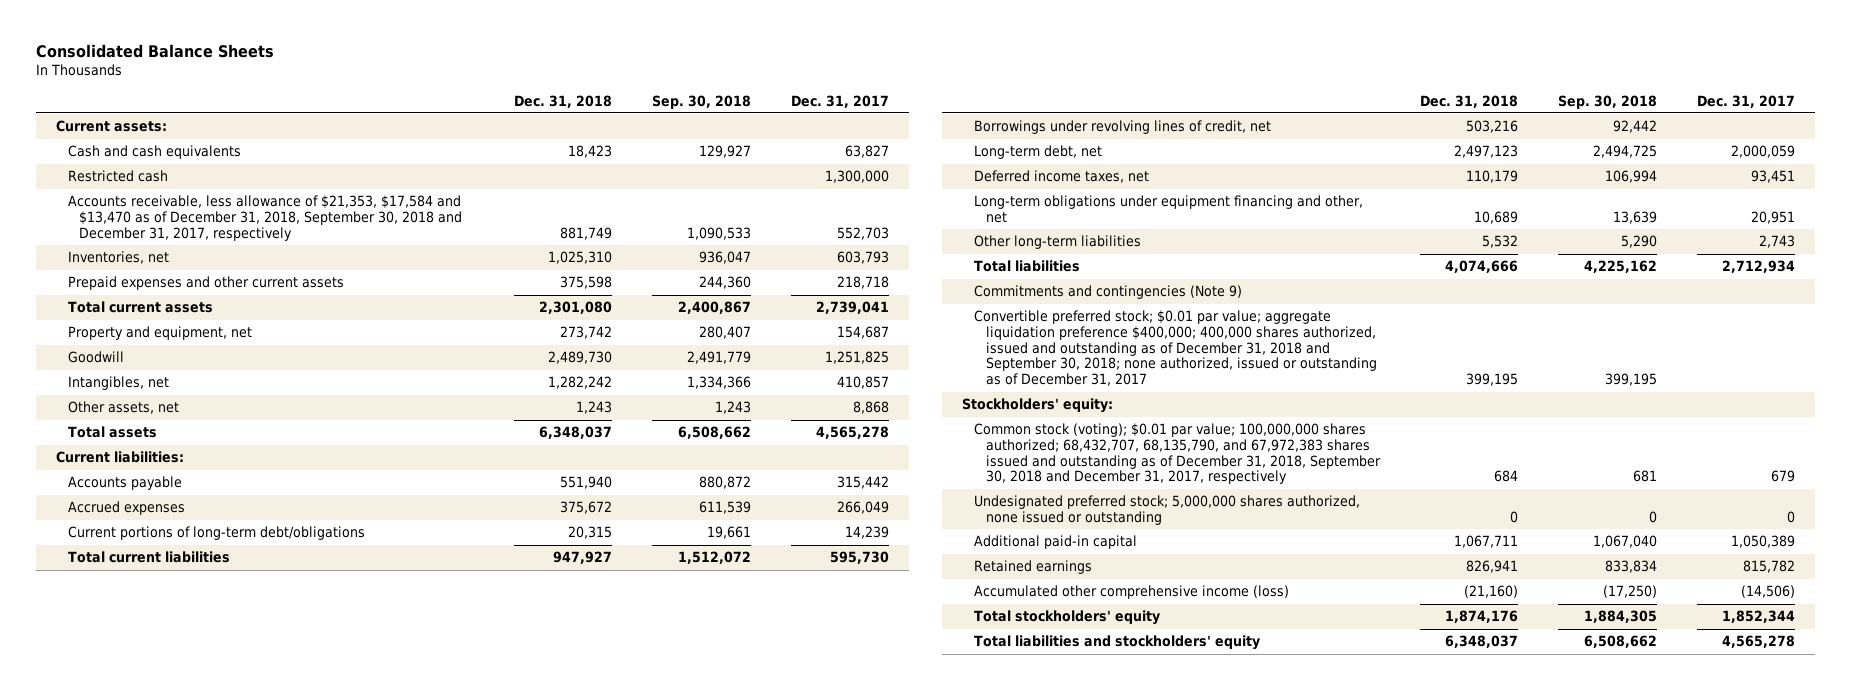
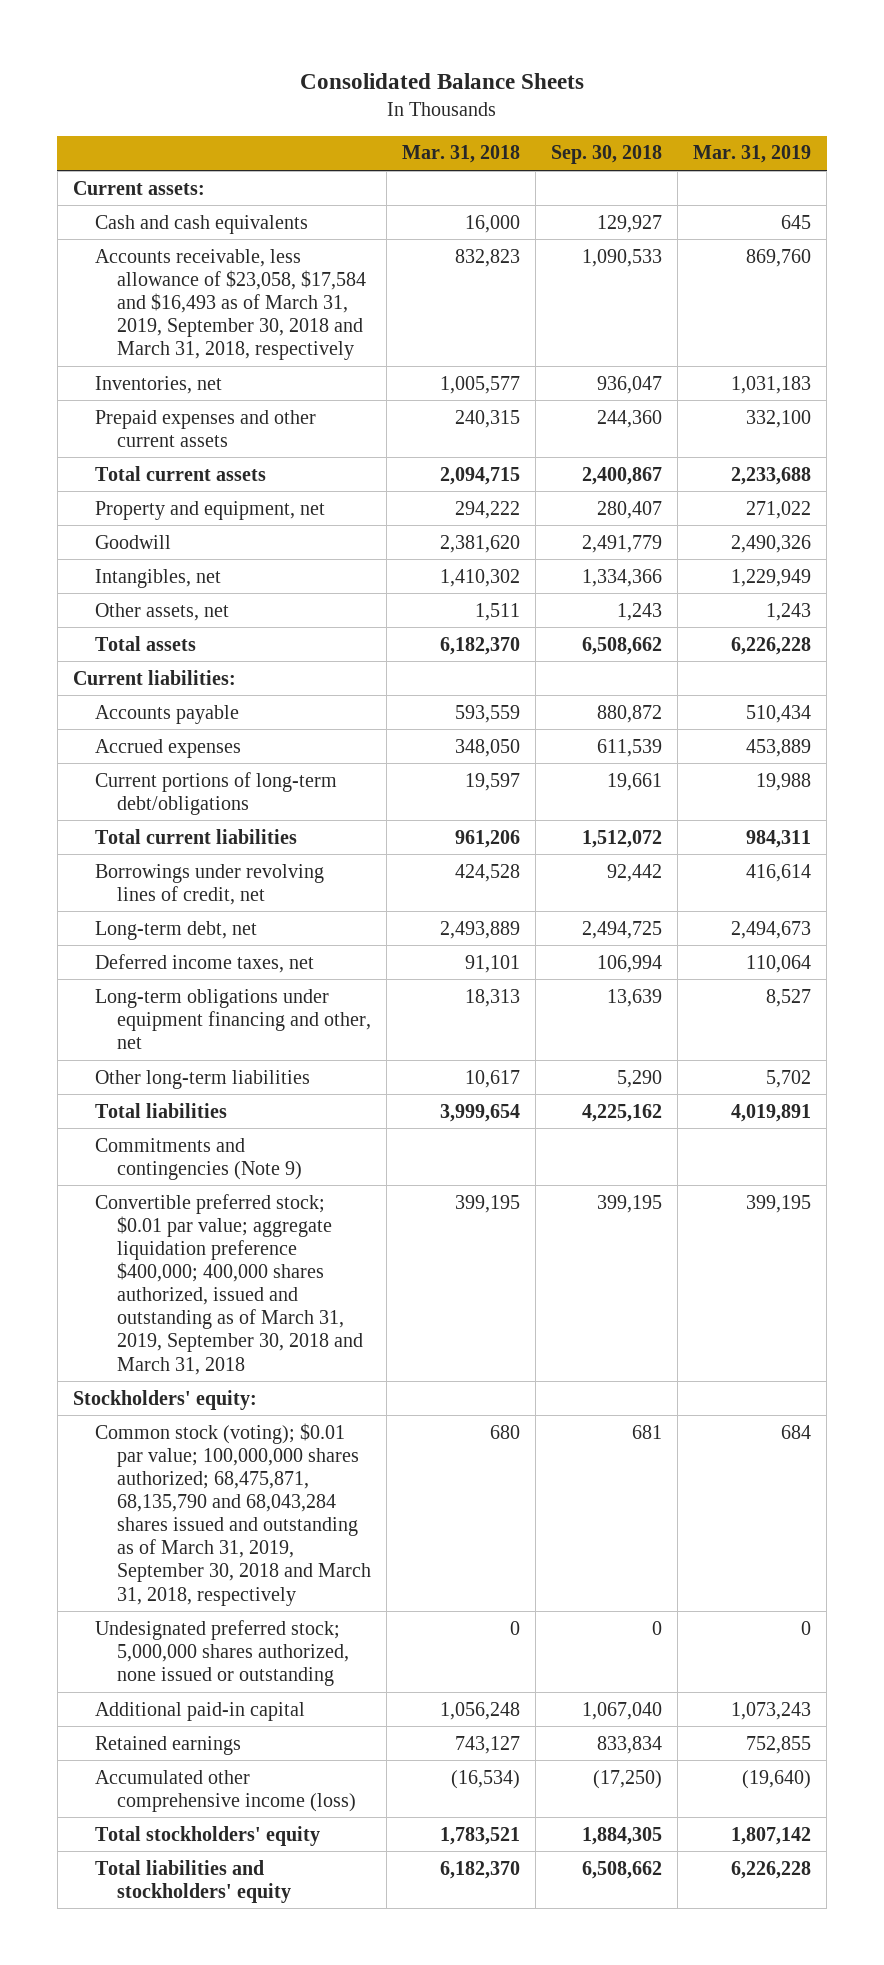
- | Dec. 31, 2018 | Sep. 30, 2018 | Dec. 31, 2017
+ | Mar. 31, 2018 | Sep. 30, 2018 | Mar. 31, 2019
- Restricted cash | | | 1,300,000
- Accounts receivable, less allowance of $21,353, $17,584 and $13,470 as of December 31, 2018, September 30, 2018 and December 31, 2017, respectively | 881,749 | 1,090,533 | 552,703
+ Accounts receivable, less allowance of $23,058, $17,584 and $16,493 as of March 31, 2019, September 30, 2018 and March 31, 2018, respectively | 832,823 | 1,090,533 | 869,760
- Convertible preferred stock; $0.01 par value; aggregate liquidation preference $400,000; 400,000 shares authorized, issued and outstanding as of December 31, 2018 and September 30, 2018; none authorized, issued or outstanding as of December 31, 2017 | 399,195 | 399,195 |
+ Convertible preferred stock; $0.01 par value; aggregate liquidation preference $400,000; 400,000 shares authorized, issued and outstanding as of March 31, 2019, September 30, 2018 and March 31, 2018 | 399,195 | 399,195 | 399,195
- Common stock (voting); $0.01 par value; 100,000,000 shares authorized; 68,432,707, 68,135,790, and 67,972,383 shares issued and outstanding as of December 31, 2018, September 30, 2018 and December 31, 2017, respectively | 684 | 681 | 679
+ Common stock (voting); $0.01 par value; 100,000,000 shares authorized; 68,475,871, 68,135,790 and 68,043,284 shares issued and outstanding as of March 31, 2019, September 30, 2018 and March 31, 2018, respectively | 680 | 681 | 684

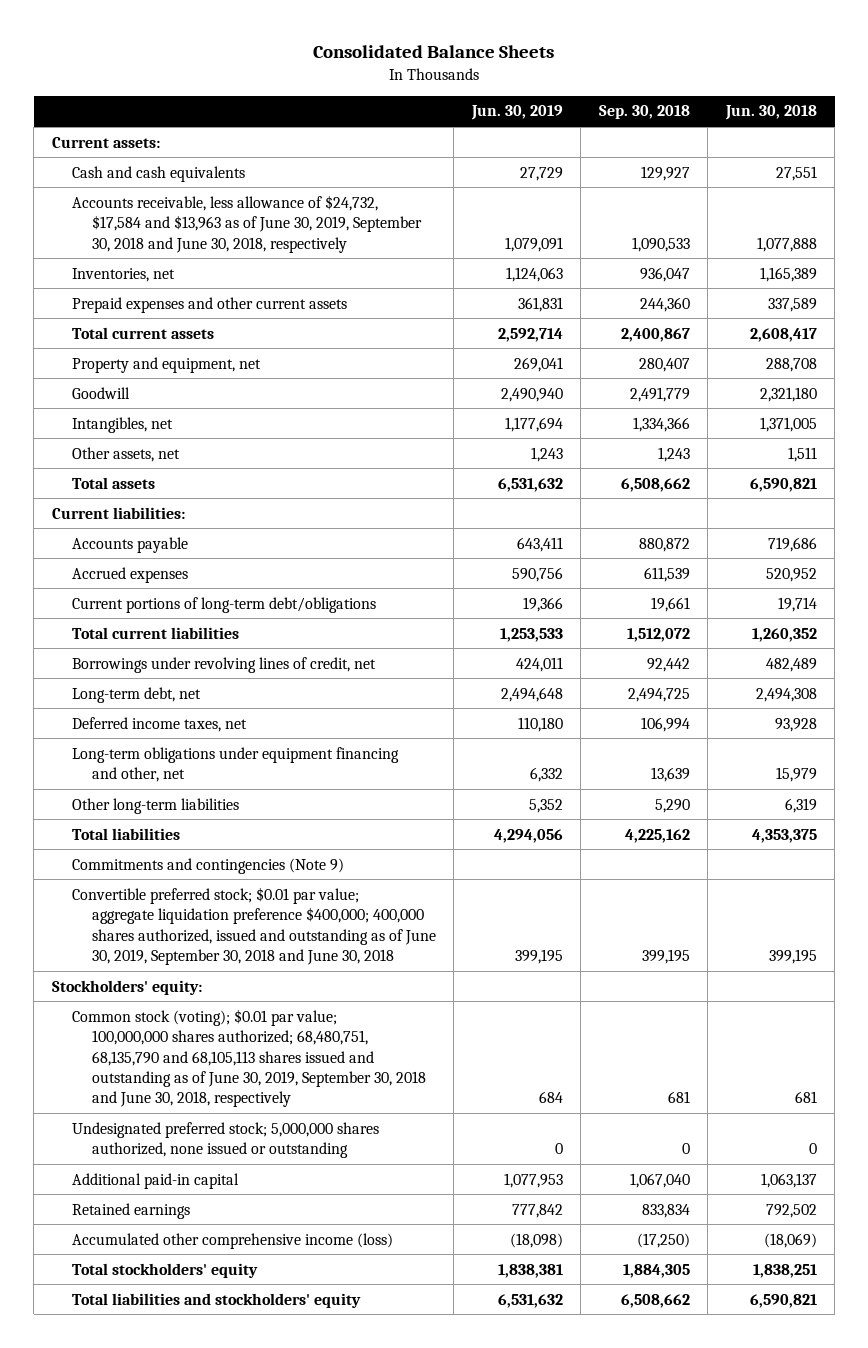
- | Mar. 31, 2018 | Sep. 30, 2018 | Mar. 31, 2019
+ | Jun. 30, 2019 | Sep. 30, 2018 | Jun. 30, 2018
- Accounts receivable, less allowance of $23,058, $17,584 and $16,493 as of March 31, 2019, September 30, 2018 and March 31, 2018, respectively | 832,823 | 1,090,533 | 869,760
+ Accounts receivable, less allowance of $24,732, $17,584 and $13,963 as of June 30, 2019, September 30, 2018 and June 30, 2018, respectively | 1,079,091 | 1,090,533 | 1,077,888
- Convertible preferred stock; $0.01 par value; aggregate liquidation preference $400,000; 400,000 shares authorized, issued and outstanding as of March 31, 2019, September 30, 2018 and March 31, 2018 | 399,195 | 399,195 | 399,195
+ Convertible preferred stock; $0.01 par value; aggregate liquidation preference $400,000; 400,000 shares authorized, issued and outstanding as of June 30, 2019, September 30, 2018 and June 30, 2018 | 399,195 | 399,195 | 399,195
- Common stock (voting); $0.01 par value; 100,000,000 shares authorized; 68,475,871, 68,135,790 and 68,043,284 shares issued and outstanding as of March 31, 2019, September 30, 2018 and March 31, 2018, respectively | 680 | 681 | 684
+ Common stock (voting); $0.01 par value; 100,000,000 shares authorized; 68,480,751, 68,135,790 and 68,105,113 shares issued and outstanding as of June 30, 2019, September 30, 2018 and June 30, 2018, respectively | 684 | 681 | 681

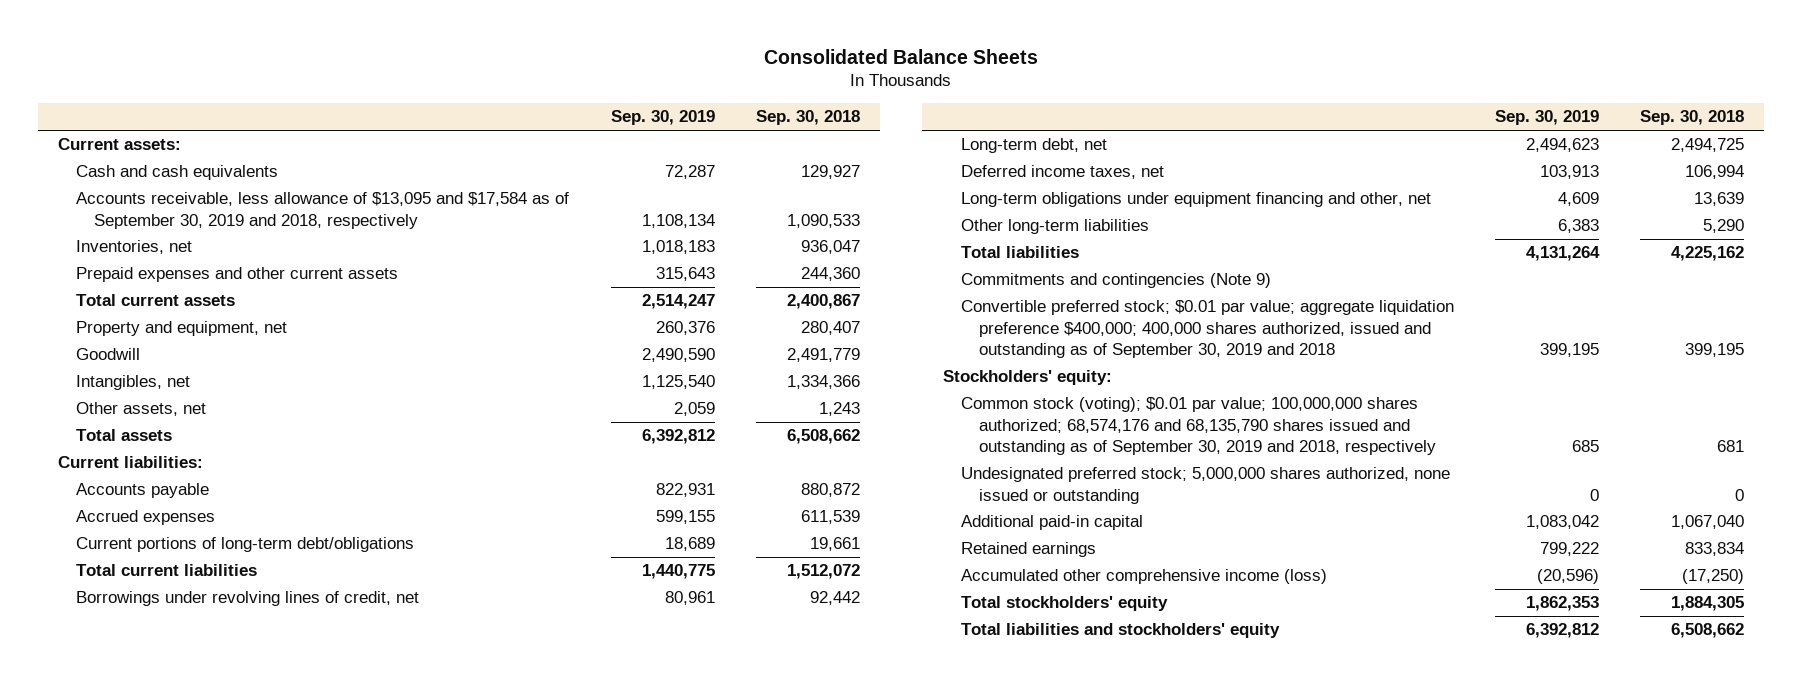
- | Jun. 30, 2019 | Sep. 30, 2018 | Jun. 30, 2018
+ | Sep. 30, 2019 | Sep. 30, 2018
- Accounts receivable, less allowance of $24,732, $17,584 and $13,963 as of June 30, 2019, September 30, 2018 and June 30, 2018, respectively | 1,079,091 | 1,090,533 | 1,077,888
+ Accounts receivable, less allowance of $13,095 and $17,584 as of September 30, 2019 and 2018, respectively | 1,108,134 | 1,090,533
- Convertible preferred stock; $0.01 par value; aggregate liquidation preference $400,000; 400,000 shares authorized, issued and outstanding as of June 30, 2019, September 30, 2018 and June 30, 2018 | 399,195 | 399,195 | 399,195
+ Convertible preferred stock; $0.01 par value; aggregate liquidation preference $400,000; 400,000 shares authorized, issued and outstanding as of September 30, 2019 and 2018 | 399,195 | 399,195
- Common stock (voting); $0.01 par value; 100,000,000 shares authorized; 68,480,751, 68,135,790 and 68,105,113 shares issued and outstanding as of June 30, 2019, September 30, 2018 and June 30, 2018, respectively | 684 | 681 | 681
+ Common stock (voting); $0.01 par value; 100,000,000 shares authorized; 68,574,176 and 68,135,790 shares issued and outstanding as of September 30, 2019 and 2018, respectively | 685 | 681

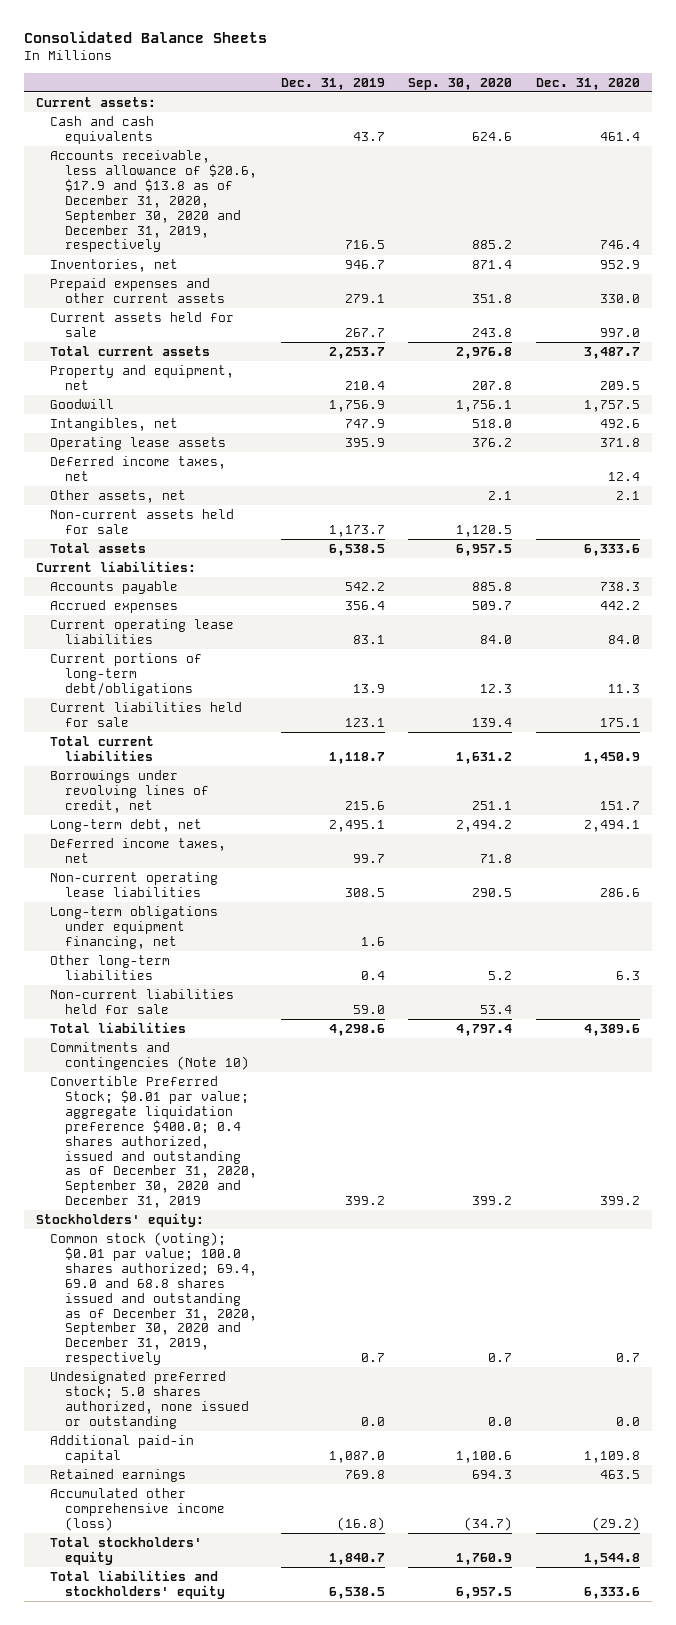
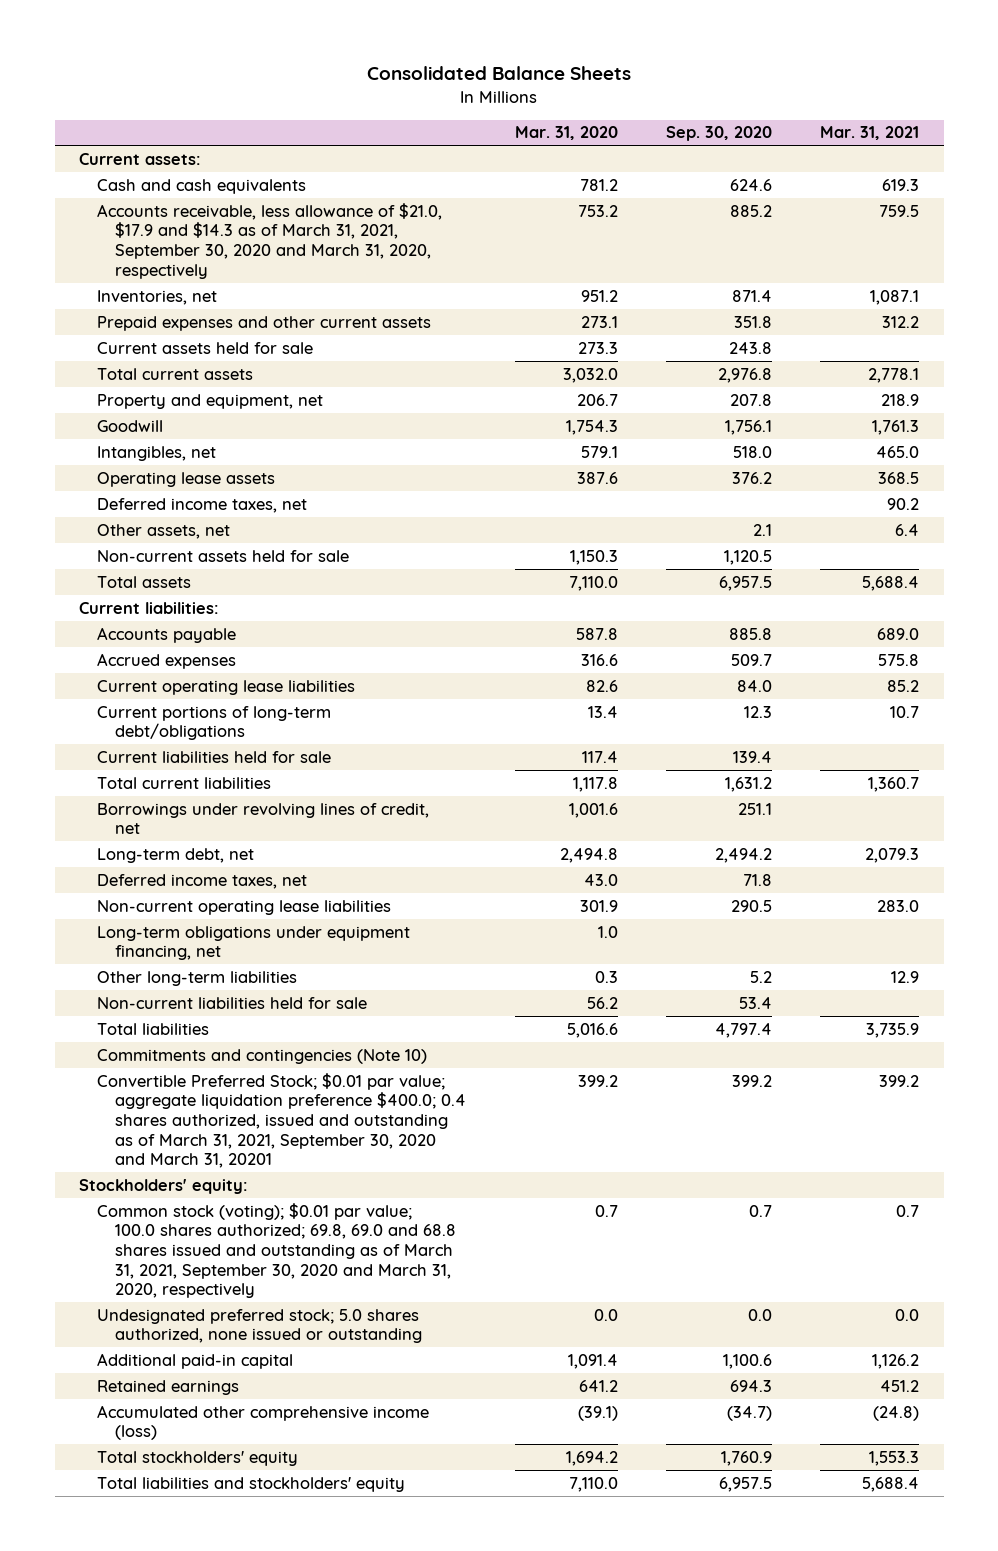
- | Dec. 31, 2019 | Sep. 30, 2020 | Dec. 31, 2020
+ | Mar. 31, 2020 | Sep. 30, 2020 | Mar. 31, 2021
- Accounts receivable, less allowance of $20.6, $17.9 and $13.8 as of December 31, 2020, September 30, 2020 and December 31, 2019, respectively | 716.5 | 885.2 | 746.4
+ Accounts receivable, less allowance of $21.0, $17.9 and $14.3 as of March 31, 2021, September 30, 2020 and March 31, 2020, respectively | 753.2 | 885.2 | 759.5
- Convertible Preferred Stock; $0.01 par value; aggregate liquidation preference $400.0; 0.4 shares authorized, issued and outstanding as of December 31, 2020, September 30, 2020 and December 31, 2019 | 399.2 | 399.2 | 399.2
+ Convertible Preferred Stock; $0.01 par value; aggregate liquidation preference $400.0; 0.4 shares authorized, issued and outstanding as of March 31, 2021, September 30, 2020 and March 31, 20201 | 399.2 | 399.2 | 399.2
- Common stock (voting); $0.01 par value; 100.0 shares authorized; 69.4, 69.0 and 68.8 shares issued and outstanding as of December 31, 2020, September 30, 2020 and December 31, 2019, respectively | 0.7 | 0.7 | 0.7
+ Common stock (voting); $0.01 par value; 100.0 shares authorized; 69.8, 69.0 and 68.8 shares issued and outstanding as of March 31, 2021, September 30, 2020 and March 31, 2020, respectively | 0.7 | 0.7 | 0.7

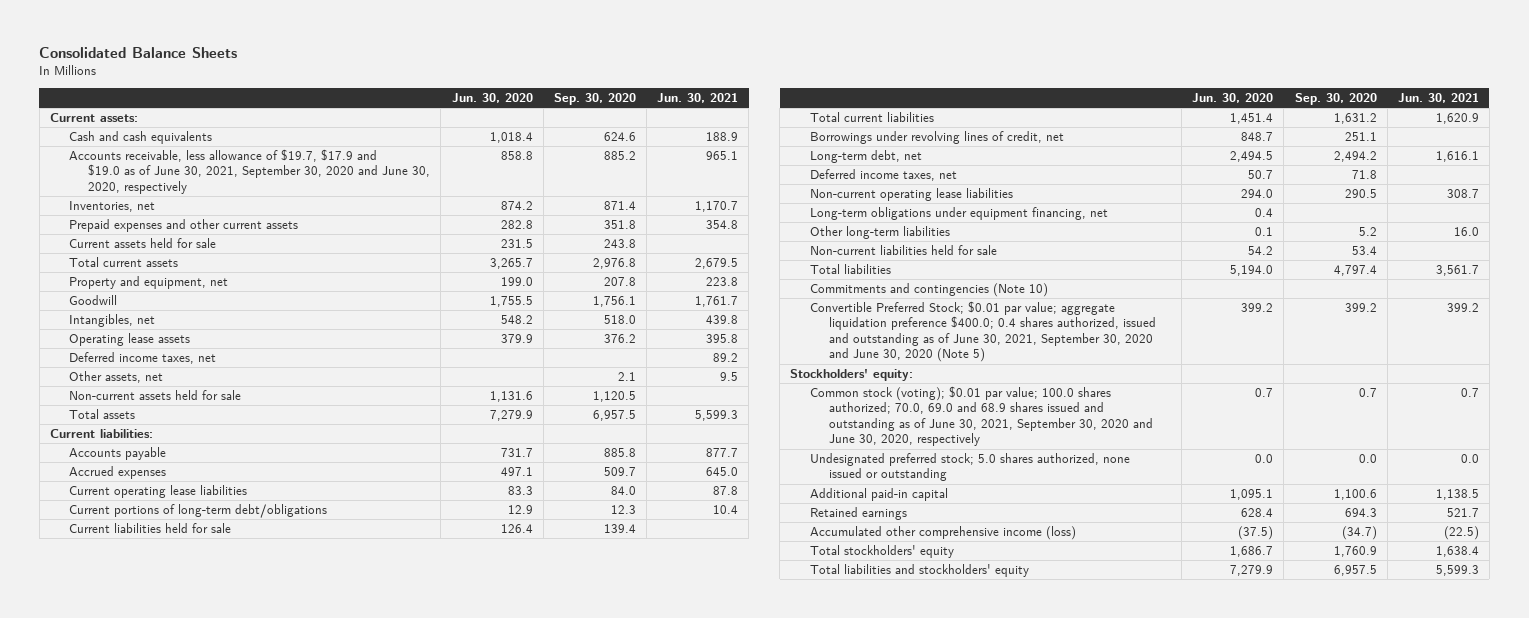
- | Mar. 31, 2020 | Sep. 30, 2020 | Mar. 31, 2021
+ | Jun. 30, 2020 | Sep. 30, 2020 | Jun. 30, 2021
- Accounts receivable, less allowance of $21.0, $17.9 and $14.3 as of March 31, 2021, September 30, 2020 and March 31, 2020, respectively | 753.2 | 885.2 | 759.5
+ Accounts receivable, less allowance of $19.7, $17.9 and $19.0 as of June 30, 2021, September 30, 2020 and June 30, 2020, respectively | 858.8 | 885.2 | 965.1
- Convertible Preferred Stock; $0.01 par value; aggregate liquidation preference $400.0; 0.4 shares authorized, issued and outstanding as of March 31, 2021, September 30, 2020 and March 31, 20201 | 399.2 | 399.2 | 399.2
+ Convertible Preferred Stock; $0.01 par value; aggregate liquidation preference $400.0; 0.4 shares authorized, issued and outstanding as of June 30, 2021, September 30, 2020 and June 30, 2020 (Note 5) | 399.2 | 399.2 | 399.2
- Common stock (voting); $0.01 par value; 100.0 shares authorized; 69.8, 69.0 and 68.8 shares issued and outstanding as of March 31, 2021, September 30, 2020 and March 31, 2020, respectively | 0.7 | 0.7 | 0.7
+ Common stock (voting); $0.01 par value; 100.0 shares authorized; 70.0, 69.0 and 68.9 shares issued and outstanding as of June 30, 2021, September 30, 2020 and June 30, 2020, respectively | 0.7 | 0.7 | 0.7

